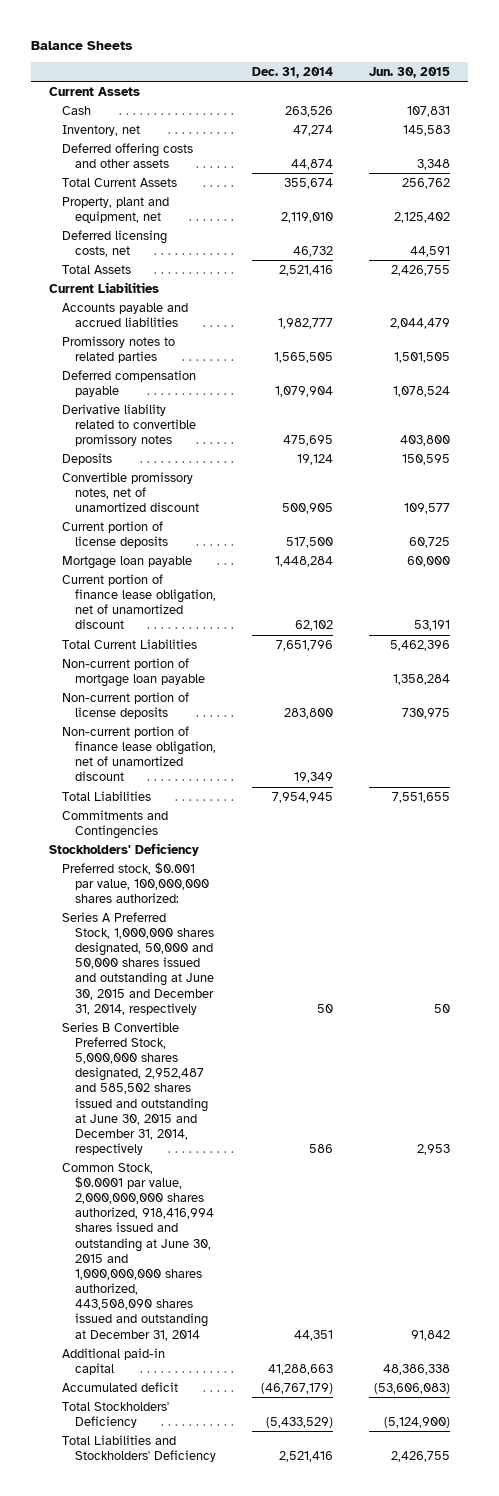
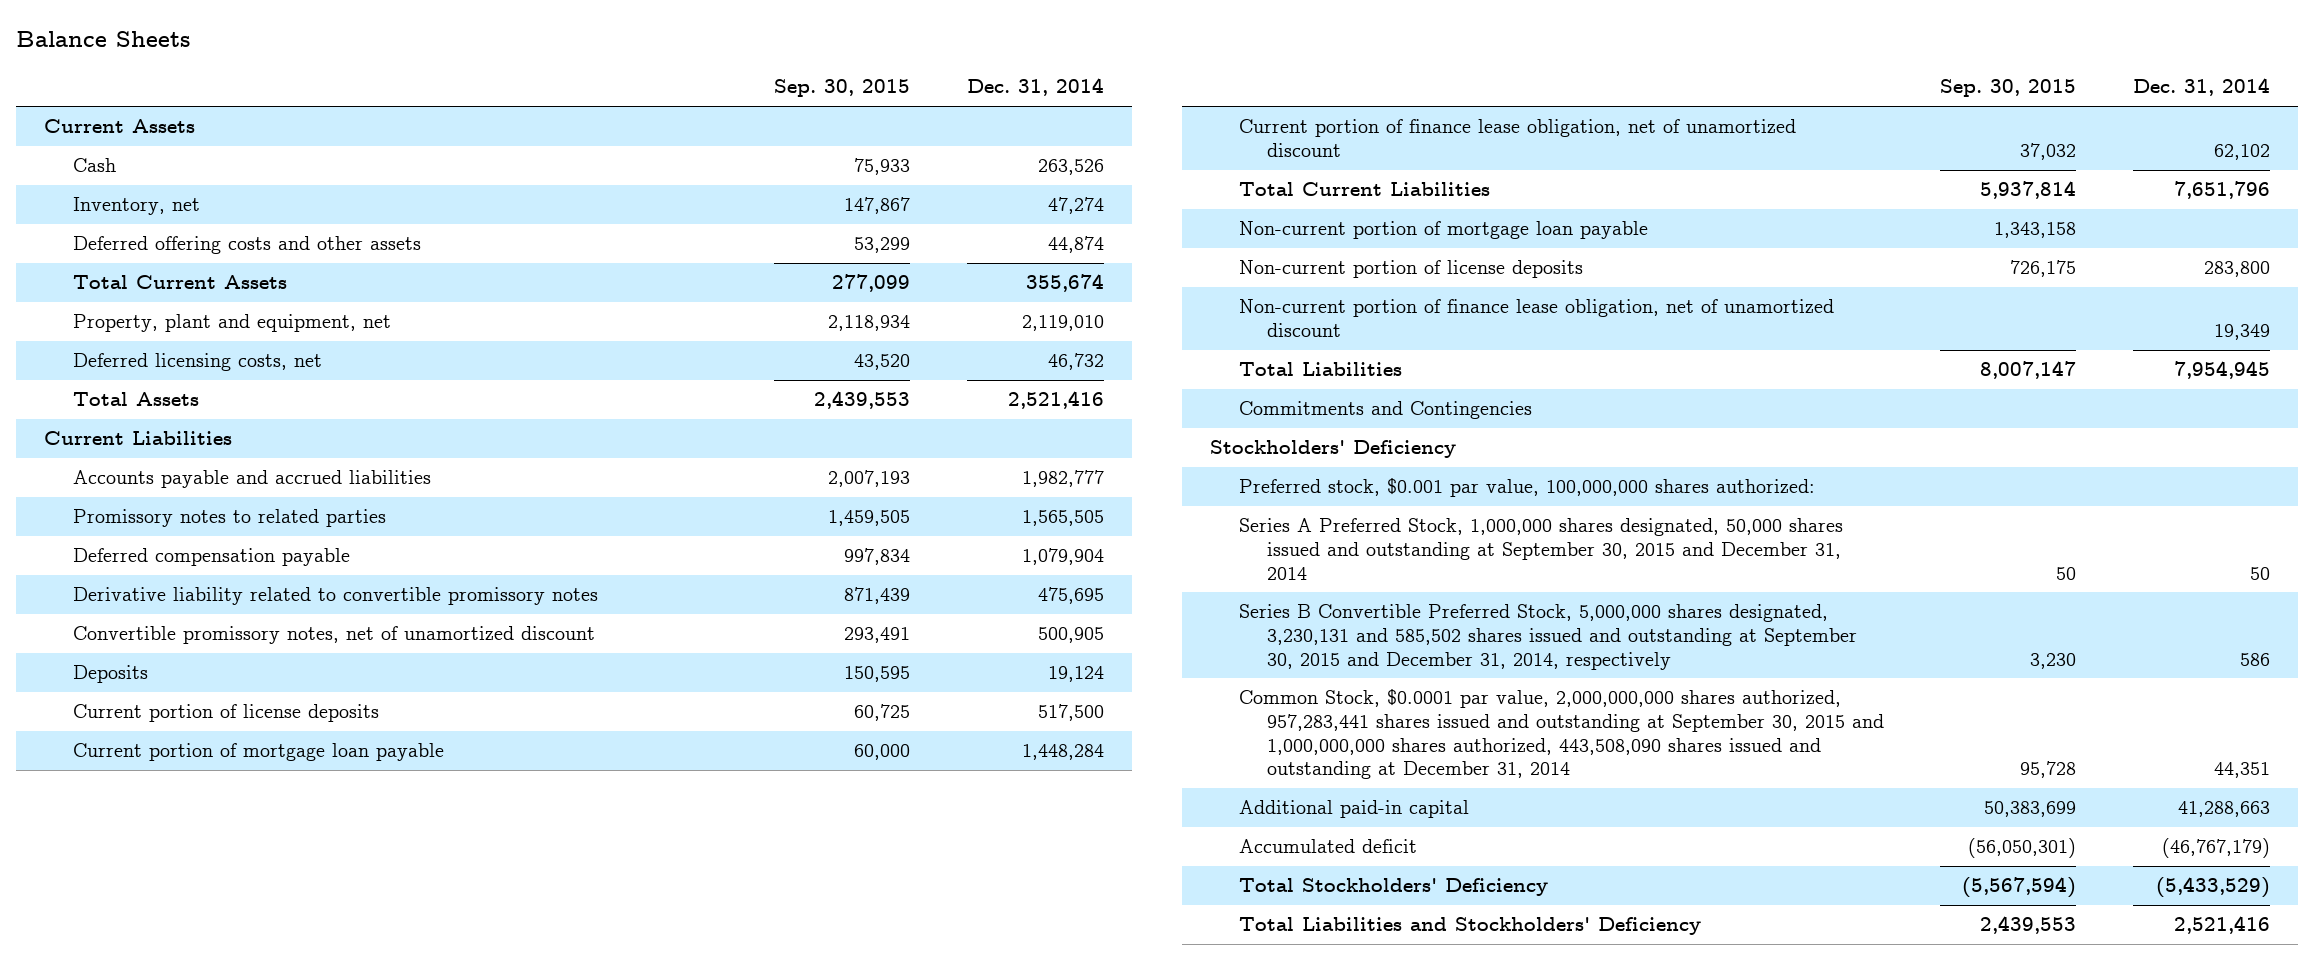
- | Dec. 31, 2014 | Jun. 30, 2015
+ | Sep. 30, 2015 | Dec. 31, 2014
moved down: Deposits | 150,595 | 19,124
- Mortgage loan payable | 1,448,284 | 60,000
+ Current portion of mortgage loan payable | 60,000 | 1,448,284
- Series A Preferred Stock, 1,000,000 shares designated, 50,000 and 50,000 shares issued and outstanding at June 30, 2015 and December 31, 2014, respectively | 50 | 50
- Series B Convertible Preferred Stock, 5,000,000 shares designated, 2,952,487 and 585,502 shares issued and outstanding at June 30, 2015 and December 31, 2014, respectively | 586 | 2,953
- Common Stock, $0.0001 par value, 2,000,000,000 shares authorized, 918,416,994 shares issued and outstanding at June 30, 2015 and 1,000,000,000 shares authorized, 443,508,090 shares issued and outstanding at December 31, 2014 | 44,351 | 91,842
+ Series A Preferred Stock, 1,000,000 shares designated, 50,000 shares issued and outstanding at September 30, 2015 and December 31, 2014 | 50 | 50
+ Series B Convertible Preferred Stock, 5,000,000 shares designated, 3,230,131 and 585,502 shares issued and outstanding at September 30, 2015 and December 31, 2014, respectively | 3,230 | 586
+ Common Stock, $0.0001 par value, 2,000,000,000 shares authorized, 957,283,441 shares issued and outstanding at September 30, 2015 and 1,000,000,000 shares authorized, 443,508,090 shares issued and outstanding at December 31, 2014 | 95,728 | 44,351

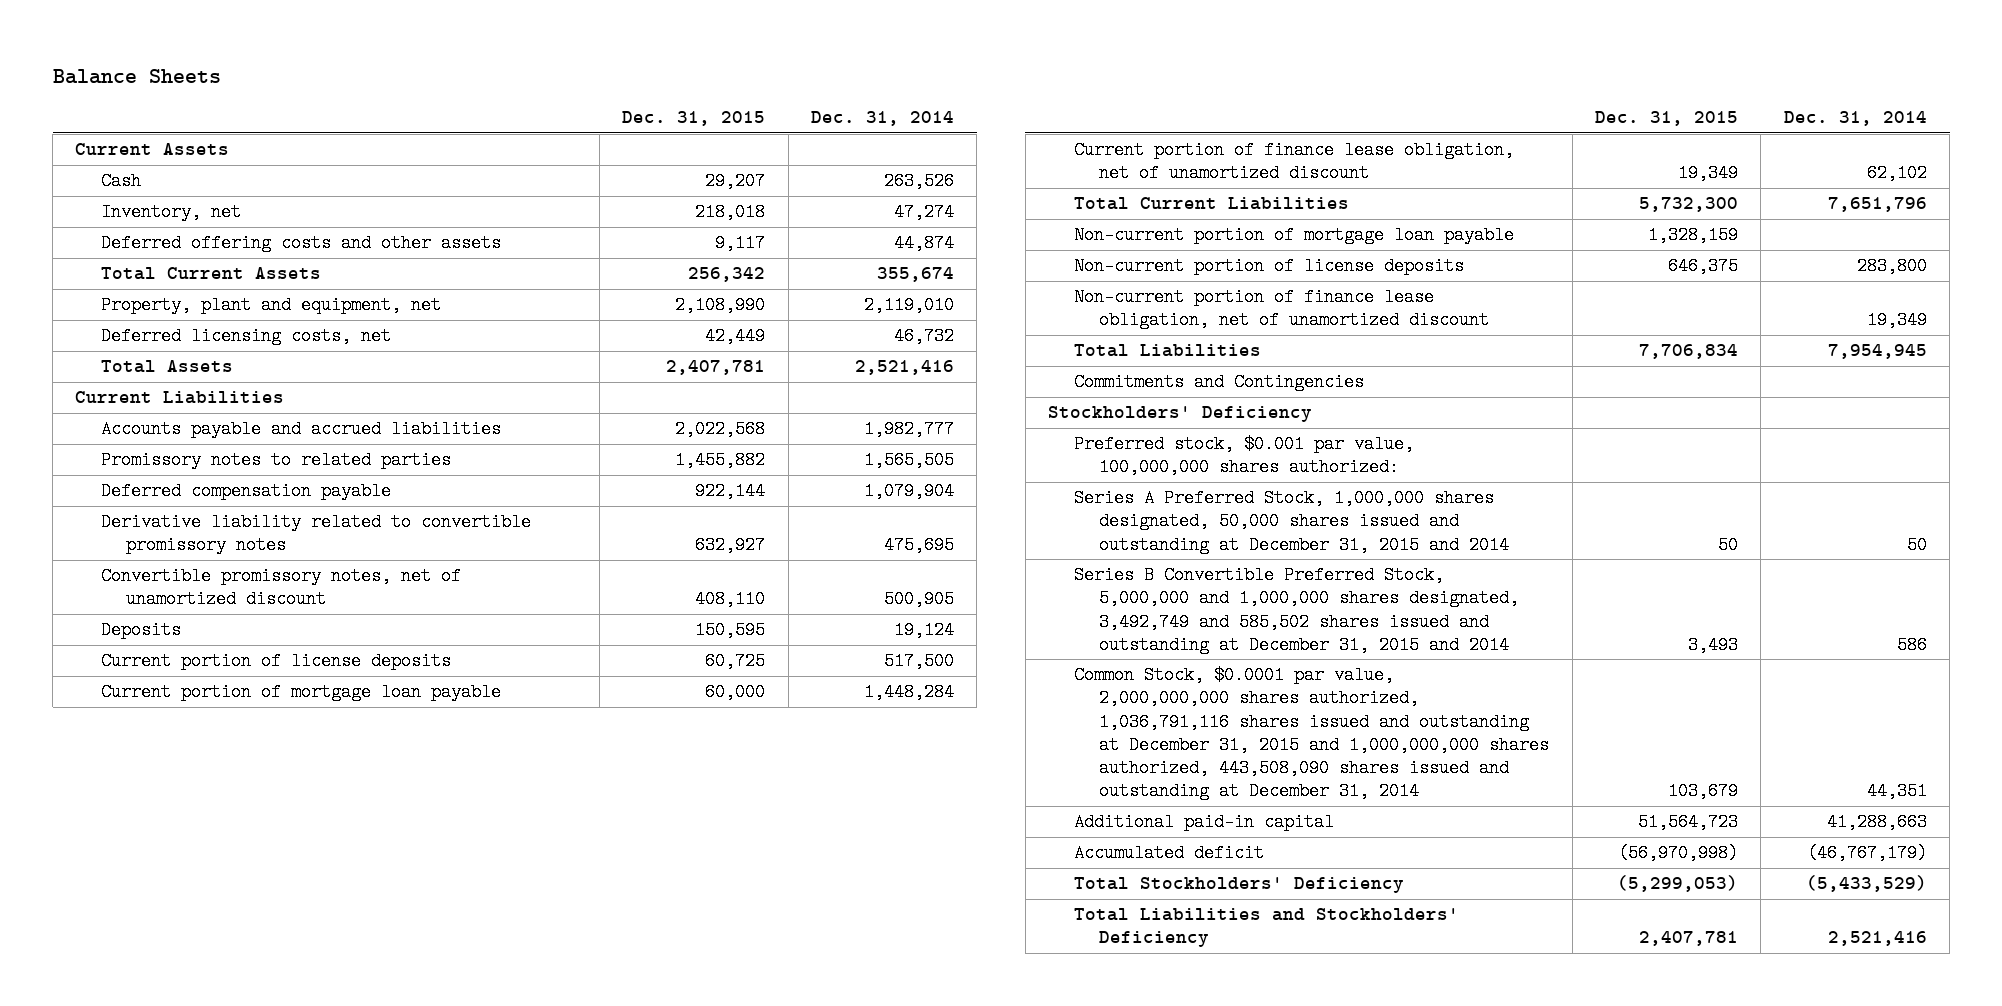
- | Sep. 30, 2015 | Dec. 31, 2014
+ | Dec. 31, 2015 | Dec. 31, 2014
- Series A Preferred Stock, 1,000,000 shares designated, 50,000 shares issued and outstanding at September 30, 2015 and December 31, 2014 | 50 | 50
- Series B Convertible Preferred Stock, 5,000,000 shares designated, 3,230,131 and 585,502 shares issued and outstanding at September 30, 2015 and December 31, 2014, respectively | 3,230 | 586
- Common Stock, $0.0001 par value, 2,000,000,000 shares authorized, 957,283,441 shares issued and outstanding at September 30, 2015 and 1,000,000,000 shares authorized, 443,508,090 shares issued and outstanding at December 31, 2014 | 95,728 | 44,351
+ Series A Preferred Stock, 1,000,000 shares designated, 50,000 shares issued and outstanding at December 31, 2015 and 2014 | 50 | 50
+ Series B Convertible Preferred Stock, 5,000,000 and 1,000,000 shares designated, 3,492,749 and 585,502 shares issued and outstanding at December 31, 2015 and 2014 | 3,493 | 586
+ Common Stock, $0.0001 par value, 2,000,000,000 shares authorized, 1,036,791,116 shares issued and outstanding at December 31, 2015 and 1,000,000,000 shares authorized, 443,508,090 shares issued and outstanding at December 31, 2014 | 103,679 | 44,351

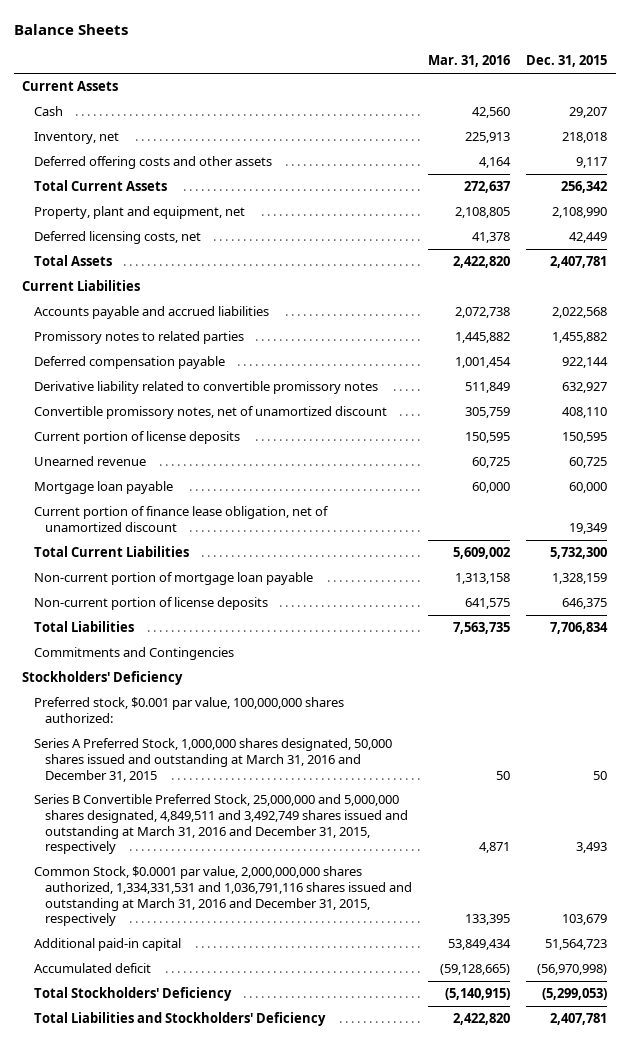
- | Dec. 31, 2015 | Dec. 31, 2014
+ | Mar. 31, 2016 | Dec. 31, 2015
- Deposits | 150,595 | 19,124
- Current portion of license deposits | 60,725 | 517,500
- Current portion of mortgage loan payable | 60,000 | 1,448,284
+ Current portion of license deposits | 150,595 | 150,595
+ Unearned revenue | 60,725 | 60,725
+ Mortgage loan payable | 60,000 | 60,000
- Non-current portion of finance lease obligation, net of unamortized discount | | 19,349
- Series A Preferred Stock, 1,000,000 shares designated, 50,000 shares issued and outstanding at December 31, 2015 and 2014 | 50 | 50
- Series B Convertible Preferred Stock, 5,000,000 and 1,000,000 shares designated, 3,492,749 and 585,502 shares issued and outstanding at December 31, 2015 and 2014 | 3,493 | 586
- Common Stock, $0.0001 par value, 2,000,000,000 shares authorized, 1,036,791,116 shares issued and outstanding at December 31, 2015 and 1,000,000,000 shares authorized, 443,508,090 shares issued and outstanding at December 31, 2014 | 103,679 | 44,351
+ Series A Preferred Stock, 1,000,000 shares designated, 50,000 shares issued and outstanding at March 31, 2016 and December 31, 2015 | 50 | 50
+ Series B Convertible Preferred Stock, 25,000,000 and 5,000,000 shares designated, 4,849,511 and 3,492,749 shares issued and outstanding at March 31, 2016 and December 31, 2015, respectively | 4,871 | 3,493
+ Common Stock, $0.0001 par value, 2,000,000,000 shares authorized, 1,334,331,531 and 1,036,791,116 shares issued and outstanding at March 31, 2016 and December 31, 2015, respectively | 133,395 | 103,679

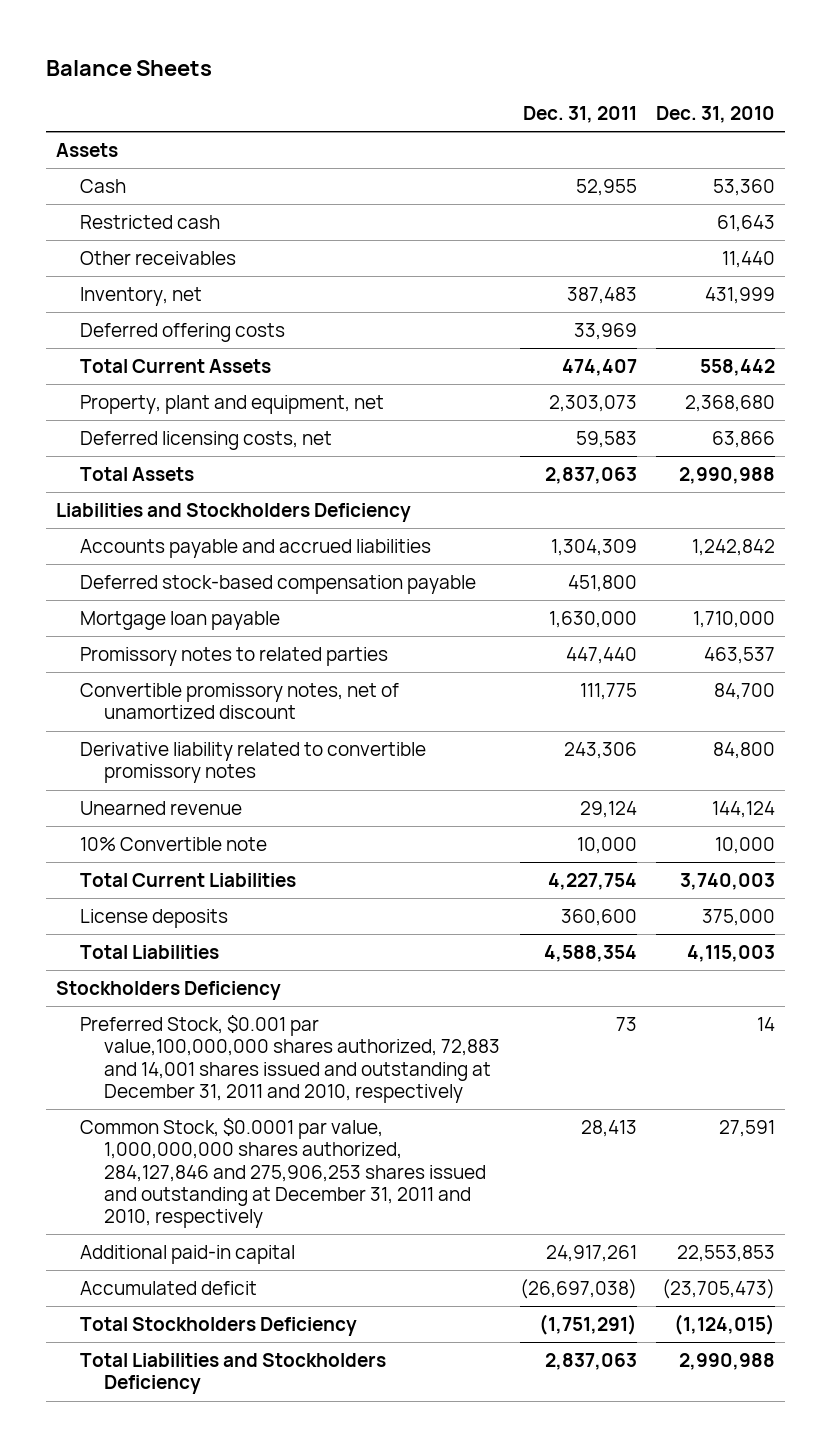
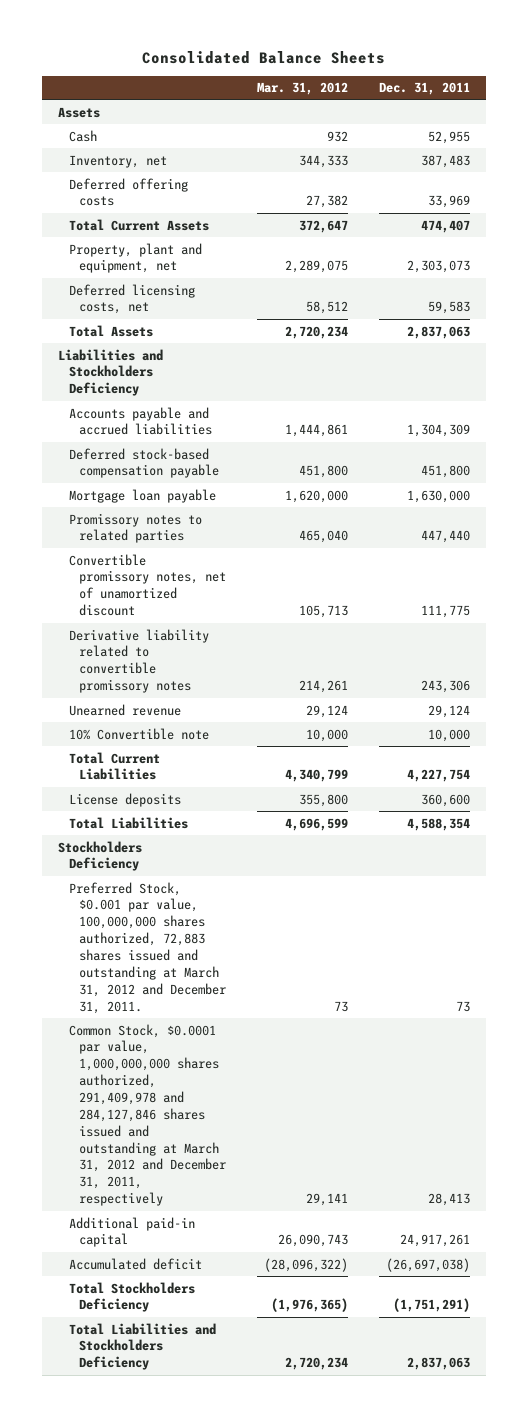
- Balance Sheets
+ Consolidated Balance Sheets
- | Dec. 31, 2011 | Dec. 31, 2010
+ | Mar. 31, 2012 | Dec. 31, 2011
- Restricted cash | | 61,643
- Other receivables | | 11,440
- Preferred Stock, $0.001 par value,100,000,000 shares authorized, 72,883 and 14,001 shares issued and outstanding at December 31, 2011 and 2010, respectively | 73 | 14
- Common Stock, $0.0001 par value, 1,000,000,000 shares authorized, 284,127,846 and 275,906,253 shares issued and outstanding at December 31, 2011 and 2010, respectively | 28,413 | 27,591
+ Preferred Stock, $0.001 par value, 100,000,000 shares authorized, 72,883 shares issued and outstanding at March 31, 2012 and December 31, 2011. | 73 | 73
+ Common Stock, $0.0001 par value, 1,000,000,000 shares authorized, 291,409,978 and 284,127,846 shares issued and outstanding at March 31, 2012 and December 31, 2011, respectively | 29,141 | 28,413

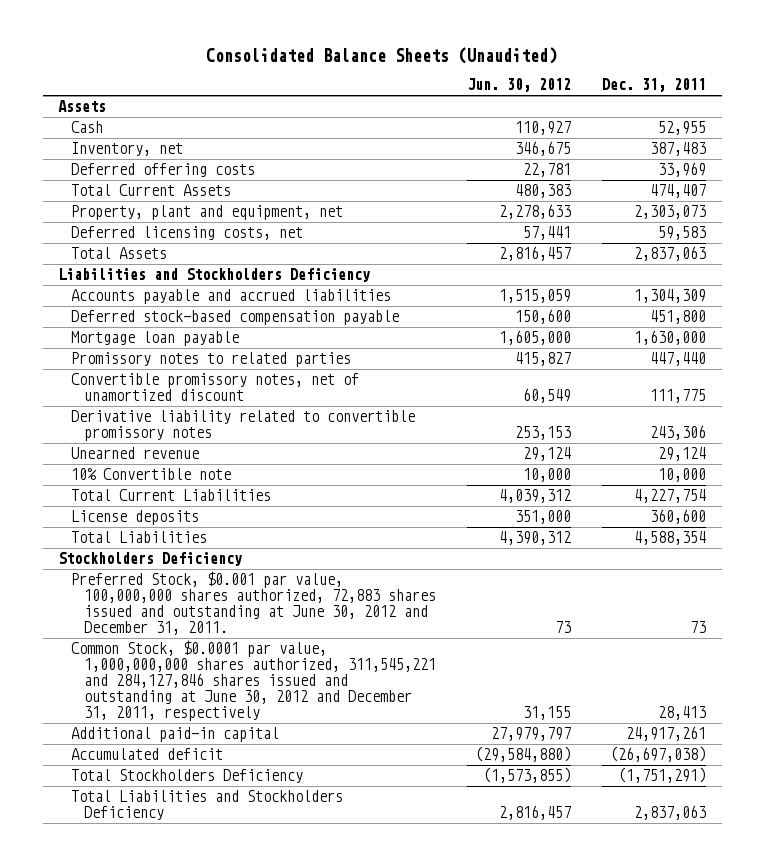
- Consolidated Balance Sheets
+ Consolidated Balance Sheets (Unaudited)
- | Mar. 31, 2012 | Dec. 31, 2011
+ | Jun. 30, 2012 | Dec. 31, 2011
- Preferred Stock, $0.001 par value, 100,000,000 shares authorized, 72,883 shares issued and outstanding at March 31, 2012 and December 31, 2011. | 73 | 73
- Common Stock, $0.0001 par value, 1,000,000,000 shares authorized, 291,409,978 and 284,127,846 shares issued and outstanding at March 31, 2012 and December 31, 2011, respectively | 29,141 | 28,413
+ Preferred Stock, $0.001 par value, 100,000,000 shares authorized, 72,883 shares issued and outstanding at June 30, 2012 and December 31, 2011. | 73 | 73
+ Common Stock, $0.0001 par value, 1,000,000,000 shares authorized, 311,545,221 and 284,127,846 shares issued and outstanding at June 30, 2012 and December 31, 2011, respectively | 31,155 | 28,413

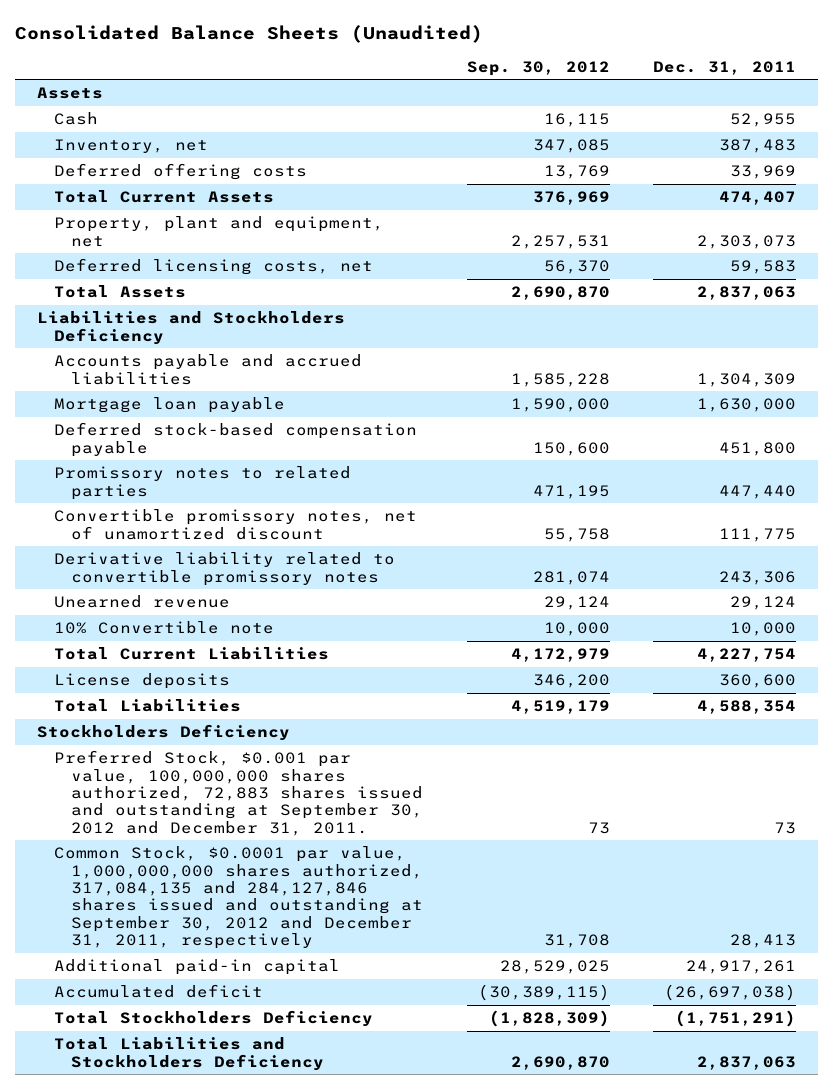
- | Jun. 30, 2012 | Dec. 31, 2011
+ | Sep. 30, 2012 | Dec. 31, 2011
moved down: Deferred stock-based compensation payable | 150,600 | 451,800
- Preferred Stock, $0.001 par value, 100,000,000 shares authorized, 72,883 shares issued and outstanding at June 30, 2012 and December 31, 2011. | 73 | 73
- Common Stock, $0.0001 par value, 1,000,000,000 shares authorized, 311,545,221 and 284,127,846 shares issued and outstanding at June 30, 2012 and December 31, 2011, respectively | 31,155 | 28,413
+ Preferred Stock, $0.001 par value, 100,000,000 shares authorized, 72,883 shares issued and outstanding at September 30, 2012 and December 31, 2011. | 73 | 73
+ Common Stock, $0.0001 par value, 1,000,000,000 shares authorized, 317,084,135 and 284,127,846 shares issued and outstanding at September 30, 2012 and December 31, 2011, respectively | 31,708 | 28,413

